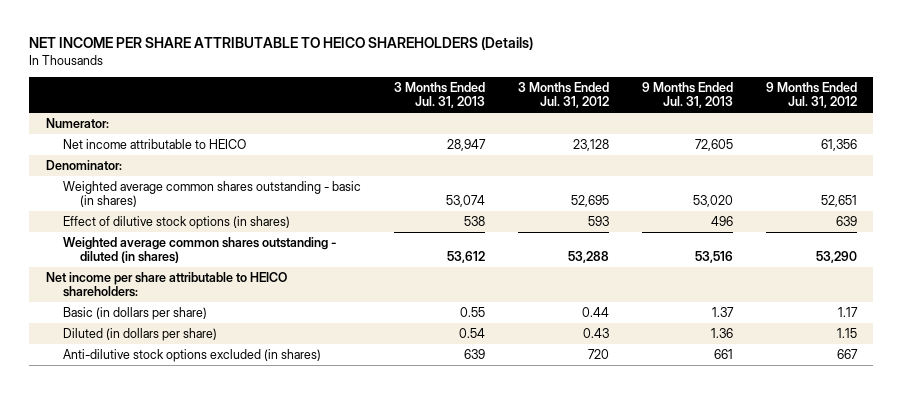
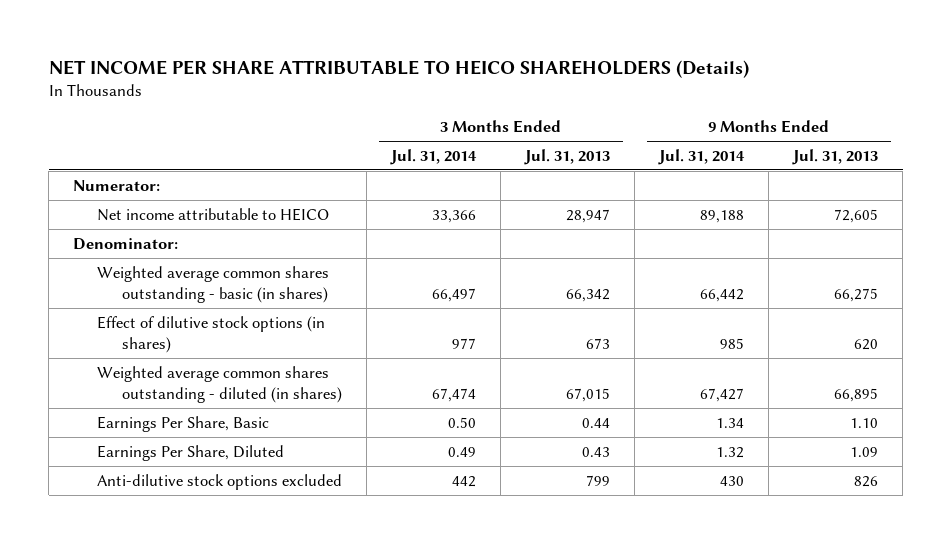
- | 3 Months Ended Jul. 31, 2013 | 3 Months Ended Jul. 31, 2012 | 9 Months Ended Jul. 31, 2013 | 9 Months Ended Jul. 31, 2012
+ | 3 Months Ended Jul. 31, 2014 | 3 Months Ended Jul. 31, 2013 | 9 Months Ended Jul. 31, 2014 | 9 Months Ended Jul. 31, 2013
- Weighted average common shares outstanding - basic (in shares) | 53,074 | 52,695 | 53,020 | 52,651
- Effect of dilutive stock options (in shares) | 538 | 593 | 496 | 639
- Weighted average common shares outstanding - diluted (in shares) | 53,612 | 53,288 | 53,516 | 53,290
- Net income per share attributable to HEICO shareholders:
- Basic (in dollars per share) | 0.55 | 0.44 | 1.37 | 1.17
- Diluted (in dollars per share) | 0.54 | 0.43 | 1.36 | 1.15
- Anti-dilutive stock options excluded (in shares) | 639 | 720 | 661 | 667
+ Weighted average common shares outstanding - basic (in shares) | 66,497 | 66,342 | 66,442 | 66,275
+ Effect of dilutive stock options (in shares) | 977 | 673 | 985 | 620
+ Weighted average common shares outstanding - diluted (in shares) | 67,474 | 67,015 | 67,427 | 66,895
+ Earnings Per Share, Basic | 0.50 | 0.44 | 1.34 | 1.10
+ Earnings Per Share, Diluted | 0.49 | 0.43 | 1.32 | 1.09
+ Anti-dilutive stock options excluded | 442 | 799 | 430 | 826

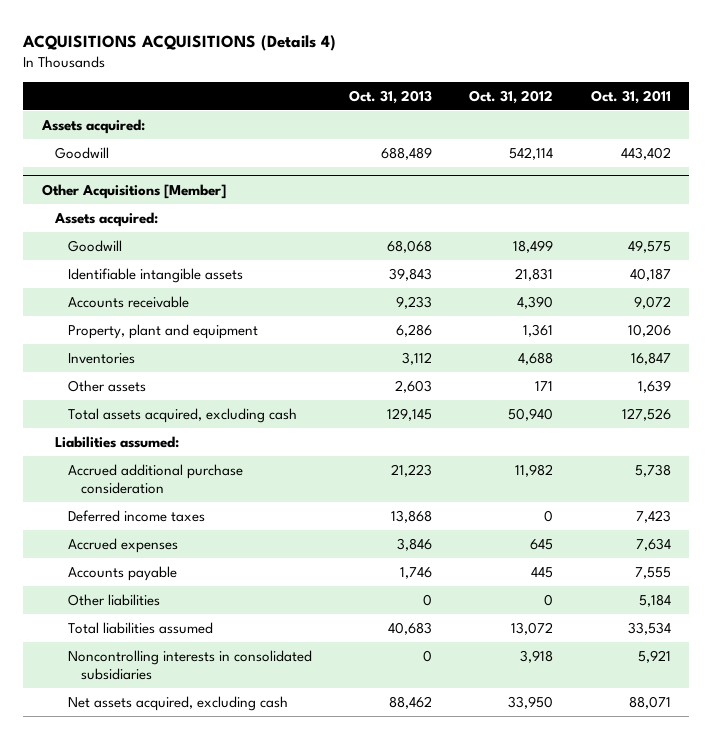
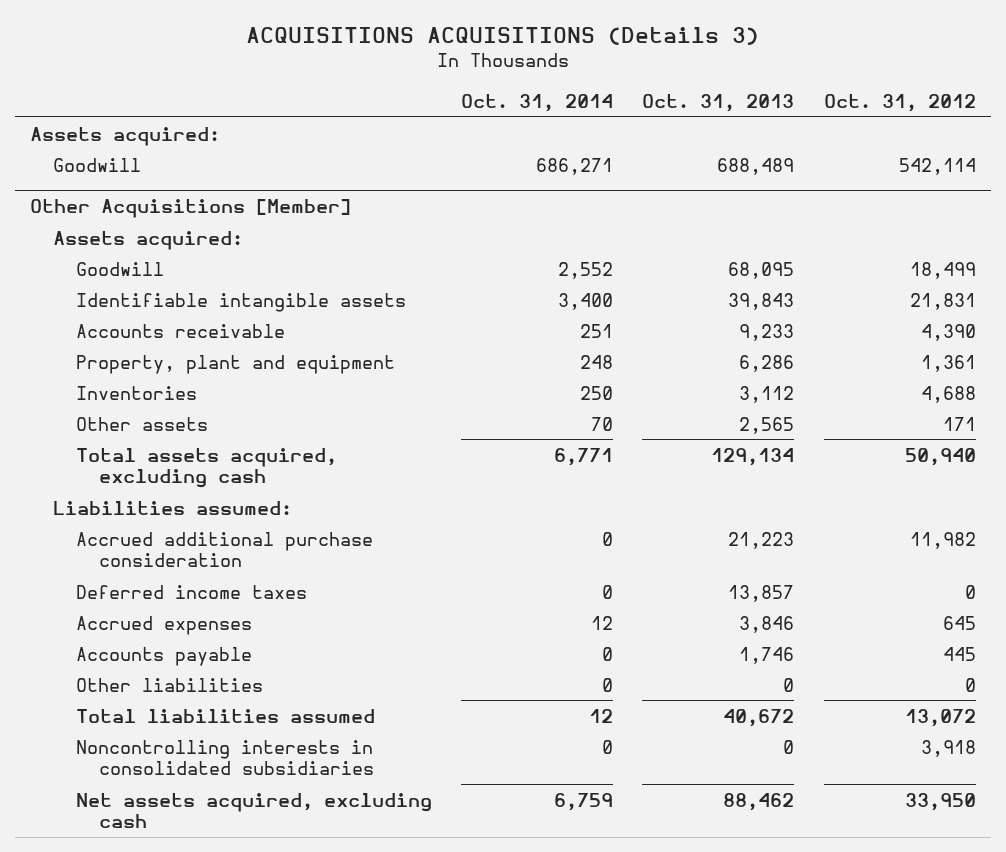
- ACQUISITIONS ACQUISITIONS (Details 4)
+ ACQUISITIONS ACQUISITIONS (Details 3)
- | Oct. 31, 2013 | Oct. 31, 2012 | Oct. 31, 2011
+ | Oct. 31, 2014 | Oct. 31, 2013 | Oct. 31, 2012
@ Other Acquisitions [Member]
- Goodwill | 68,068 | 18,499 | 49,575
+ Goodwill | 2,552 | 68,095 | 18,499
- Other assets | 2,603 | 171 | 1,639
- Total assets acquired, excluding cash | 129,145 | 50,940 | 127,526
+ Other assets | 70 | 2,565 | 171
+ Total assets acquired, excluding cash | 6,771 | 129,134 | 50,940
- Deferred income taxes | 13,868 | 0 | 7,423
+ Deferred income taxes | 0 | 13,857 | 0
- Total liabilities assumed | 40,683 | 13,072 | 33,534
+ Total liabilities assumed | 12 | 40,672 | 13,072

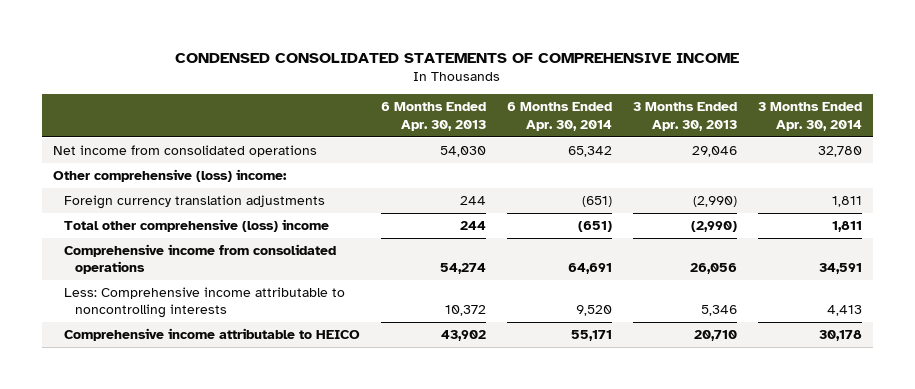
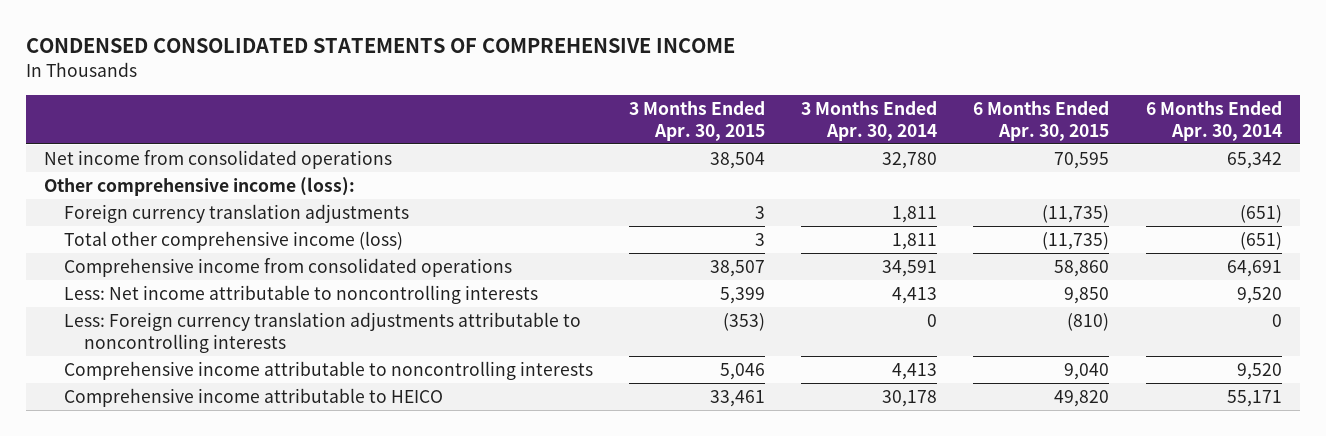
- | 6 Months Ended Apr. 30, 2013 | 6 Months Ended Apr. 30, 2014 | 3 Months Ended Apr. 30, 2013 | 3 Months Ended Apr. 30, 2014
+ | 3 Months Ended Apr. 30, 2015 | 3 Months Ended Apr. 30, 2014 | 6 Months Ended Apr. 30, 2015 | 6 Months Ended Apr. 30, 2014
- Other comprehensive (loss) income:
+ Other comprehensive income (loss):
- Total other comprehensive (loss) income | 244 | (651) | (2,990) | 1,811
+ Total other comprehensive income (loss) | 3 | 1,811 | (11,735) | (651)
- Less: Comprehensive income attributable to noncontrolling interests | 10,372 | 9,520 | 5,346 | 4,413
+ Less: Net income attributable to noncontrolling interests | 5,399 | 4,413 | 9,850 | 9,520
+ Less: Foreign currency translation adjustments attributable to noncontrolling interests | (353) | 0 | (810) | 0
+ Comprehensive income attributable to noncontrolling interests | 5,046 | 4,413 | 9,040 | 9,520

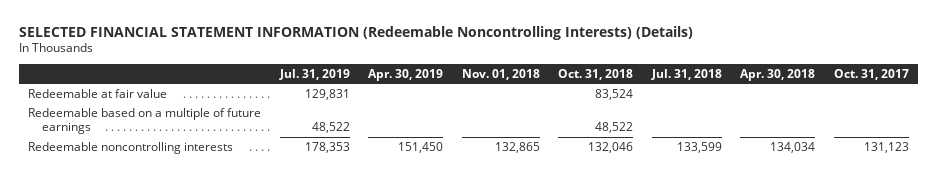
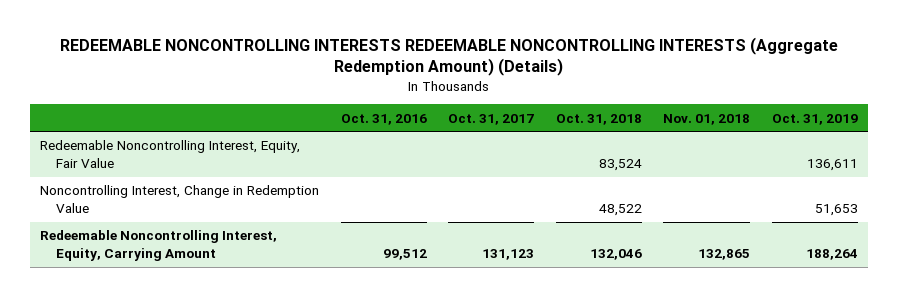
- SELECTED FINANCIAL STATEMENT INFORMATION (Redeemable Noncontrolling Interests) (Details)
+ REDEEMABLE NONCONTROLLING INTERESTS REDEEMABLE NONCONTROLLING INTERESTS (Aggregate Redemption Amount) (Details)
- | Jul. 31, 2019 | Apr. 30, 2019 | Nov. 01, 2018 | Oct. 31, 2018 | Jul. 31, 2018 | Apr. 30, 2018 | Oct. 31, 2017
+ | Oct. 31, 2016 | Oct. 31, 2017 | Oct. 31, 2018 | Nov. 01, 2018 | Oct. 31, 2019
- Redeemable at fair value | 129,831 | | | 83,524 | | |
- Redeemable based on a multiple of future earnings | 48,522 | | | 48,522 | | |
- Redeemable noncontrolling interests | 178,353 | 151,450 | 132,865 | 132,046 | 133,599 | 134,034 | 131,123
+ Redeemable Noncontrolling Interest, Equity, Fair Value | | | 83,524 | | 136,611
+ Noncontrolling Interest, Change in Redemption Value | | | 48,522 | | 51,653
+ Redeemable Noncontrolling Interest, Equity, Carrying Amount | 99,512 | 131,123 | 132,046 | 132,865 | 188,264

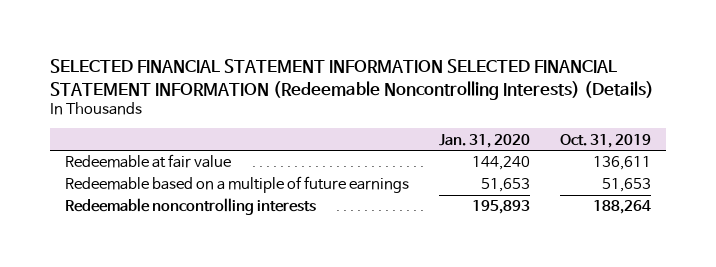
- REDEEMABLE NONCONTROLLING INTERESTS REDEEMABLE NONCONTROLLING INTERESTS (Aggregate Redemption Amount) (Details)
+ SELECTED FINANCIAL STATEMENT INFORMATION SELECTED FINANCIAL STATEMENT INFORMATION (Redeemable Noncontrolling Interests) (Details)
- | Oct. 31, 2016 | Oct. 31, 2017 | Oct. 31, 2018 | Nov. 01, 2018 | Oct. 31, 2019
+ | Jan. 31, 2020 | Oct. 31, 2019
- Redeemable Noncontrolling Interest, Equity, Fair Value | | | 83,524 | | 136,611
- Noncontrolling Interest, Change in Redemption Value | | | 48,522 | | 51,653
- Redeemable Noncontrolling Interest, Equity, Carrying Amount | 99,512 | 131,123 | 132,046 | 132,865 | 188,264
+ Redeemable at fair value | 144,240 | 136,611
+ Redeemable based on a multiple of future earnings | 51,653 | 51,653
+ Redeemable noncontrolling interests | 195,893 | 188,264

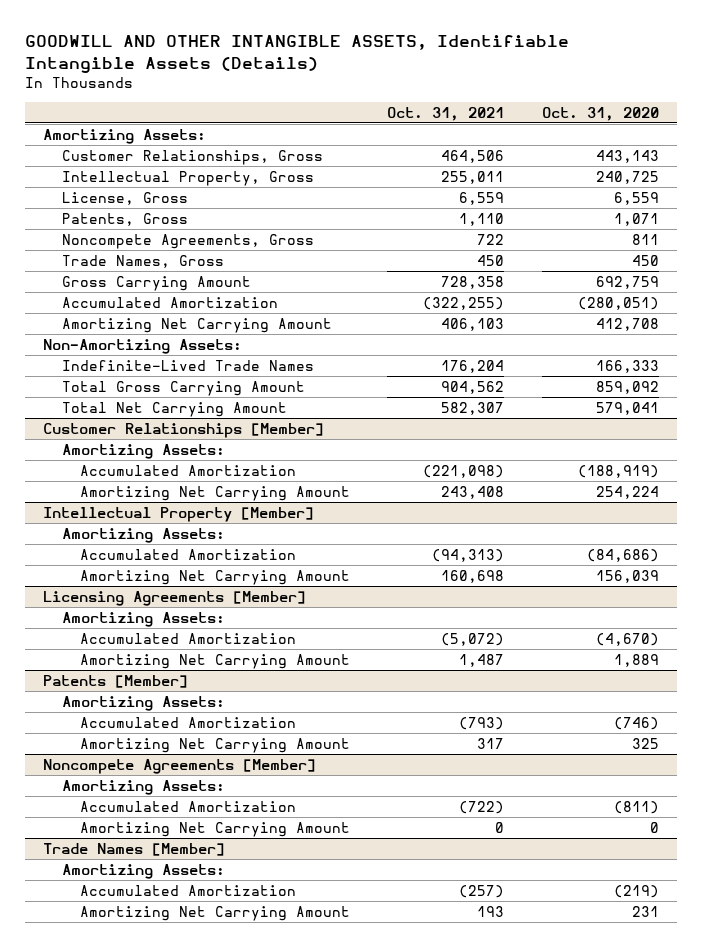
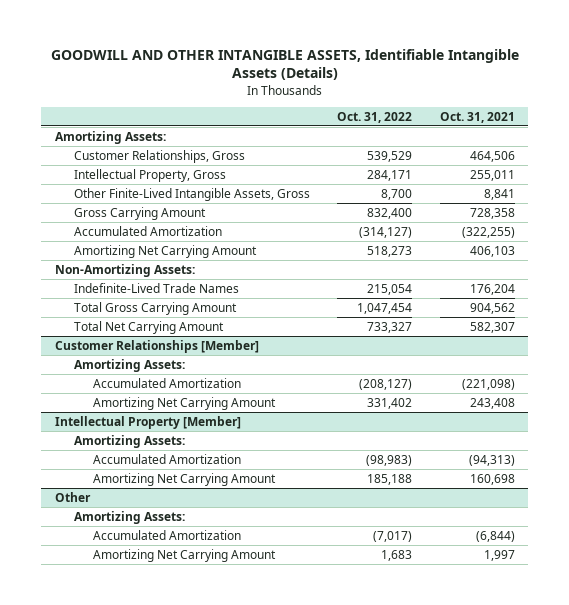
- | Oct. 31, 2021 | Oct. 31, 2020
+ | Oct. 31, 2022 | Oct. 31, 2021
- License, Gross | 6,559 | 6,559
- Patents, Gross | 1,110 | 1,071
- Noncompete Agreements, Gross | 722 | 811
- Trade Names, Gross | 450 | 450
+ Other Finite-Lived Intangible Assets, Gross | 8,700 | 8,841
- Licensing Agreements [Member]
- Amortizing Assets:
- Accumulated Amortization | (5,072) | (4,670)
- Amortizing Net Carrying Amount | 1,487 | 1,889
- Patents [Member]
- Amortizing Assets:
- Accumulated Amortization | (793) | (746)
- Amortizing Net Carrying Amount | 317 | 325
- Noncompete Agreements [Member]
- Amortizing Assets:
- Accumulated Amortization | (722) | (811)
- Amortizing Net Carrying Amount | 0 | 0
- Trade Names [Member]
+ Other
- Accumulated Amortization | (257) | (219)
- Amortizing Net Carrying Amount | 193 | 231
+ Accumulated Amortization | (7,017) | (6,844)
+ Amortizing Net Carrying Amount | 1,683 | 1,997

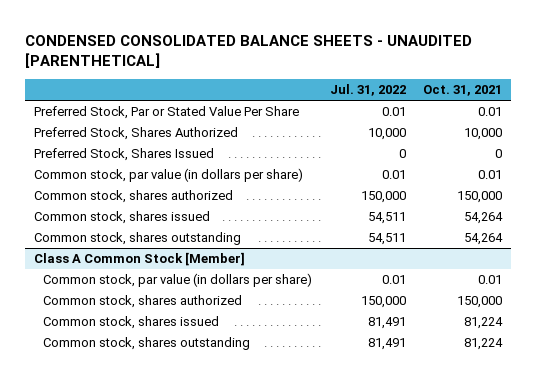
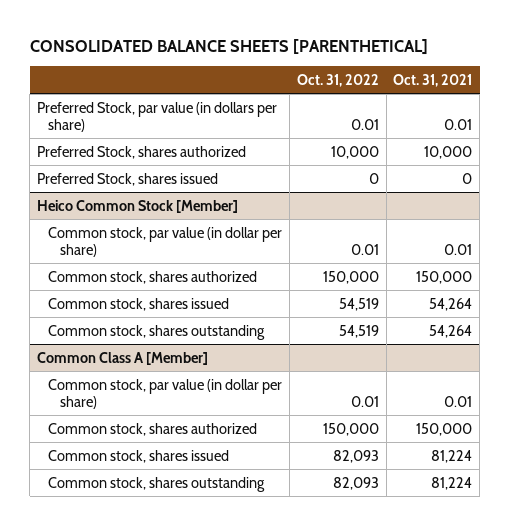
- CONDENSED CONSOLIDATED BALANCE SHEETS - UNAUDITED [PARENTHETICAL]
+ CONSOLIDATED BALANCE SHEETS [PARENTHETICAL]
- | Jul. 31, 2022 | Oct. 31, 2021
+ | Oct. 31, 2022 | Oct. 31, 2021
- Preferred Stock, Par or Stated Value Per Share | 0.01 | 0.01
- Preferred Stock, Shares Authorized | 10,000 | 10,000
- Preferred Stock, Shares Issued | 0 | 0
- Common stock, par value (in dollars per share) | 0.01 | 0.01
+ Preferred Stock, par value (in dollars per share) | 0.01 | 0.01
+ Preferred Stock, shares authorized | 10,000 | 10,000
+ Preferred Stock, shares issued | 0 | 0
+ Heico Common Stock [Member]
+ Common stock, par value (in dollar per share) | 0.01 | 0.01
- Class A Common Stock [Member]
- Common stock, par value (in dollars per share) | 0.01 | 0.01
+ Common Class A [Member]
+ Common stock, par value (in dollar per share) | 0.01 | 0.01

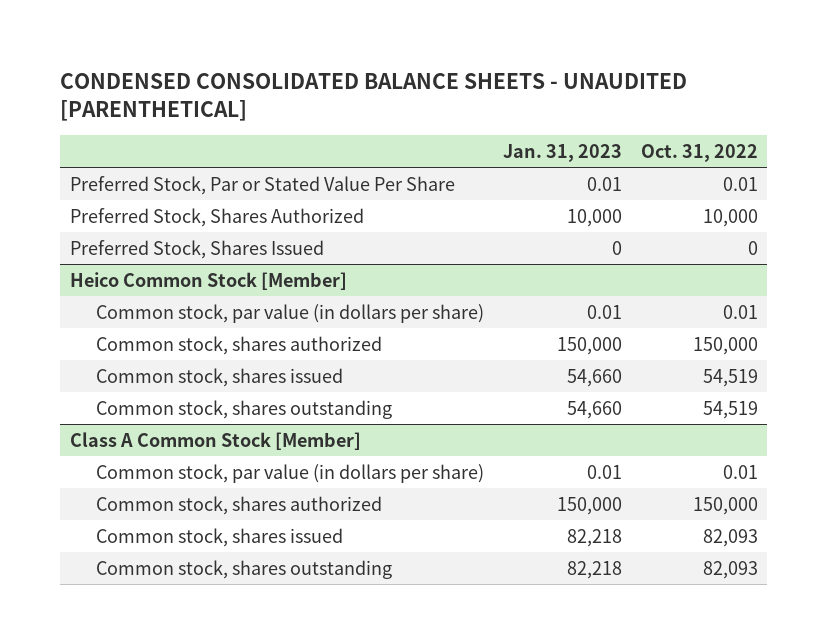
- CONSOLIDATED BALANCE SHEETS [PARENTHETICAL]
+ CONDENSED CONSOLIDATED BALANCE SHEETS - UNAUDITED [PARENTHETICAL]
- | Oct. 31, 2022 | Oct. 31, 2021
+ | Jan. 31, 2023 | Oct. 31, 2022
- Preferred Stock, par value (in dollars per share) | 0.01 | 0.01
- Preferred Stock, shares authorized | 10,000 | 10,000
- Preferred Stock, shares issued | 0 | 0
+ Preferred Stock, Par or Stated Value Per Share | 0.01 | 0.01
+ Preferred Stock, Shares Authorized | 10,000 | 10,000
+ Preferred Stock, Shares Issued | 0 | 0
@ Heico Common Stock [Member]
- Common stock, par value (in dollar per share) | 0.01 | 0.01
+ Common stock, par value (in dollars per share) | 0.01 | 0.01
- Common Class A [Member]
- Common stock, par value (in dollar per share) | 0.01 | 0.01
+ Class A Common Stock [Member]
+ Common stock, par value (in dollars per share) | 0.01 | 0.01

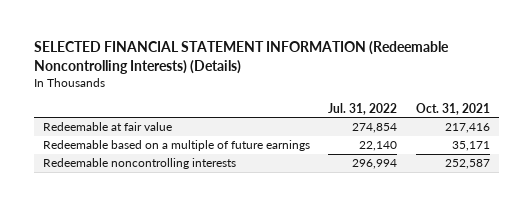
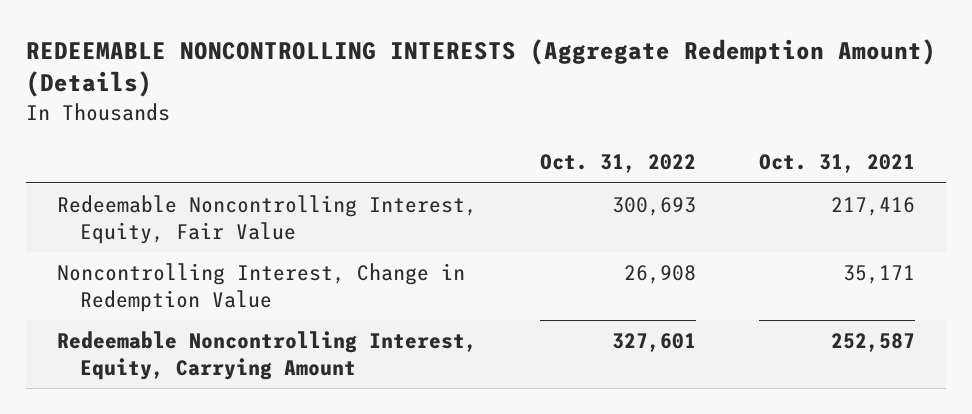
- SELECTED FINANCIAL STATEMENT INFORMATION (Redeemable Noncontrolling Interests) (Details)
+ REDEEMABLE NONCONTROLLING INTERESTS (Aggregate Redemption Amount) (Details)
- | Jul. 31, 2022 | Oct. 31, 2021
+ | Oct. 31, 2022 | Oct. 31, 2021
- Redeemable at fair value | 274,854 | 217,416
- Redeemable based on a multiple of future earnings | 22,140 | 35,171
- Redeemable noncontrolling interests | 296,994 | 252,587
+ Redeemable Noncontrolling Interest, Equity, Fair Value | 300,693 | 217,416
+ Noncontrolling Interest, Change in Redemption Value | 26,908 | 35,171
+ Redeemable Noncontrolling Interest, Equity, Carrying Amount | 327,601 | 252,587

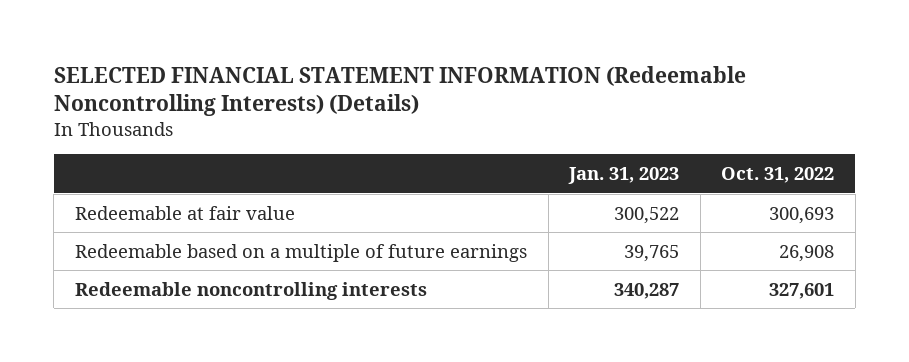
- REDEEMABLE NONCONTROLLING INTERESTS (Aggregate Redemption Amount) (Details)
+ SELECTED FINANCIAL STATEMENT INFORMATION (Redeemable Noncontrolling Interests) (Details)
- | Oct. 31, 2022 | Oct. 31, 2021
+ | Jan. 31, 2023 | Oct. 31, 2022
- Redeemable Noncontrolling Interest, Equity, Fair Value | 300,693 | 217,416
- Noncontrolling Interest, Change in Redemption Value | 26,908 | 35,171
- Redeemable Noncontrolling Interest, Equity, Carrying Amount | 327,601 | 252,587
+ Redeemable at fair value | 300,522 | 300,693
+ Redeemable based on a multiple of future earnings | 39,765 | 26,908
+ Redeemable noncontrolling interests | 340,287 | 327,601

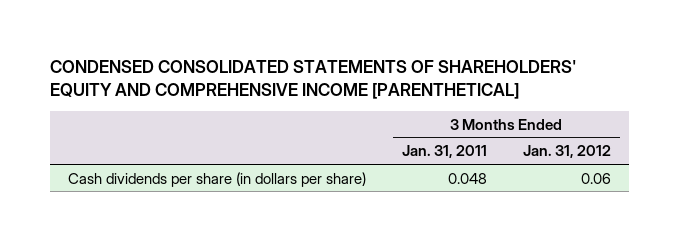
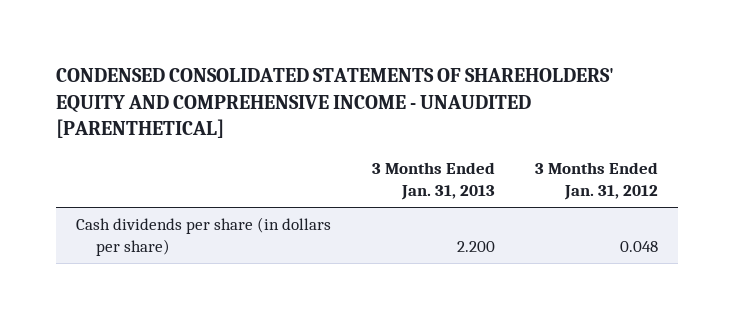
- CONDENSED CONSOLIDATED STATEMENTS OF SHAREHOLDERS' EQUITY AND COMPREHENSIVE INCOME [PARENTHETICAL]
+ CONDENSED CONSOLIDATED STATEMENTS OF SHAREHOLDERS' EQUITY AND COMPREHENSIVE INCOME - UNAUDITED [PARENTHETICAL]
- | 3 Months Ended Jan. 31, 2011 | 3 Months Ended Jan. 31, 2012
+ | 3 Months Ended Jan. 31, 2013 | 3 Months Ended Jan. 31, 2012
- Cash dividends per share (in dollars per share) | 0.048 | 0.06
+ Cash dividends per share (in dollars per share) | 2.200 | 0.048

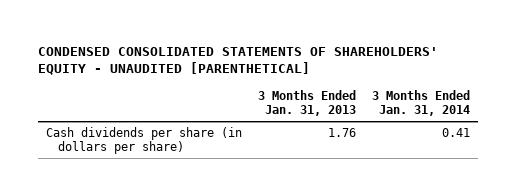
- CONDENSED CONSOLIDATED STATEMENTS OF SHAREHOLDERS' EQUITY AND COMPREHENSIVE INCOME - UNAUDITED [PARENTHETICAL]
+ CONDENSED CONSOLIDATED STATEMENTS OF SHAREHOLDERS' EQUITY - UNAUDITED [PARENTHETICAL]
- | 3 Months Ended Jan. 31, 2013 | 3 Months Ended Jan. 31, 2012
+ | 3 Months Ended Jan. 31, 2013 | 3 Months Ended Jan. 31, 2014
- Cash dividends per share (in dollars per share) | 2.200 | 0.048
+ Cash dividends per share (in dollars per share) | 1.76 | 0.41

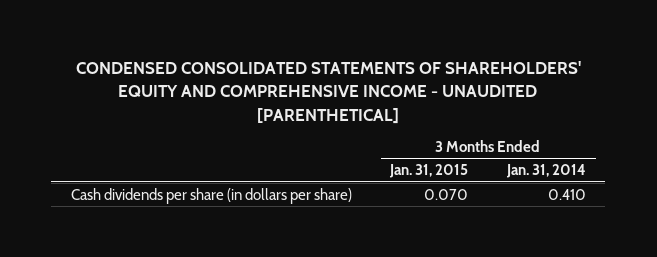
- CONDENSED CONSOLIDATED STATEMENTS OF SHAREHOLDERS' EQUITY - UNAUDITED [PARENTHETICAL]
+ CONDENSED CONSOLIDATED STATEMENTS OF SHAREHOLDERS' EQUITY AND COMPREHENSIVE INCOME - UNAUDITED [PARENTHETICAL]
- | 3 Months Ended Jan. 31, 2013 | 3 Months Ended Jan. 31, 2014
+ | 3 Months Ended Jan. 31, 2015 | 3 Months Ended Jan. 31, 2014
- Cash dividends per share (in dollars per share) | 1.76 | 0.41
+ Cash dividends per share (in dollars per share) | 0.070 | 0.410

